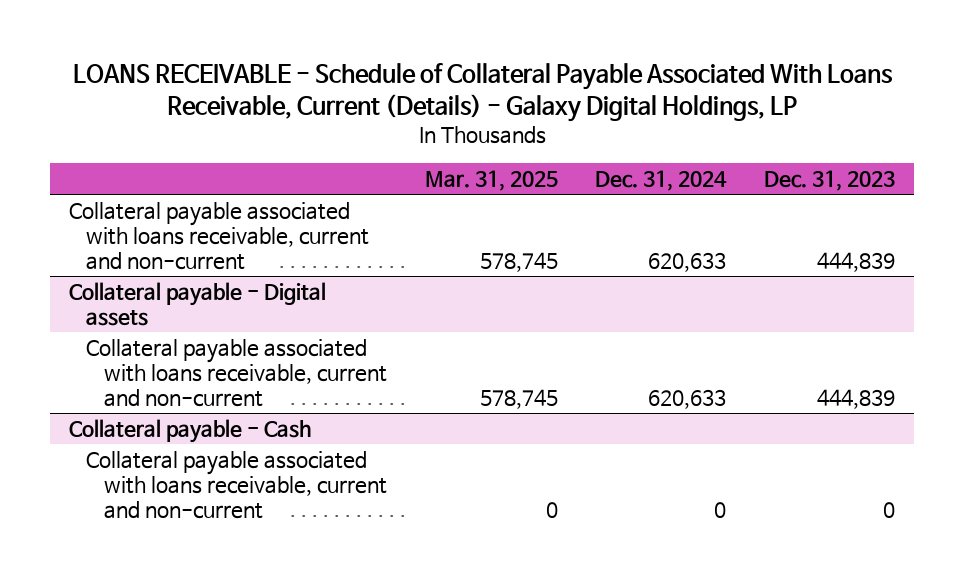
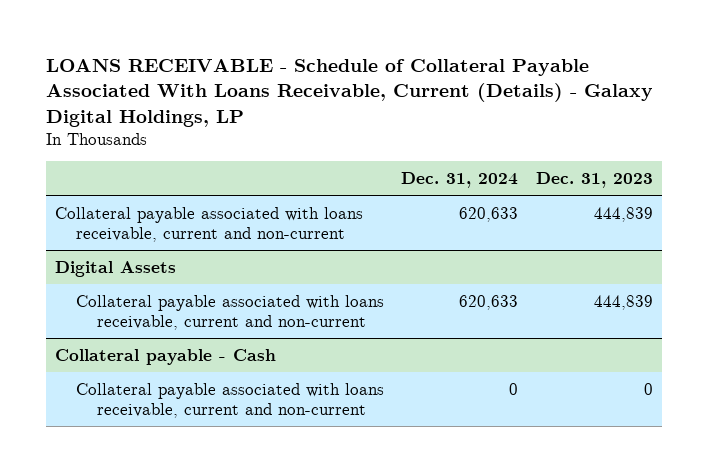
- | Mar. 31, 2025 | Dec. 31, 2024 | Dec. 31, 2023
+ | Dec. 31, 2024 | Dec. 31, 2023
- Collateral payable - Digital assets
+ Digital Assets

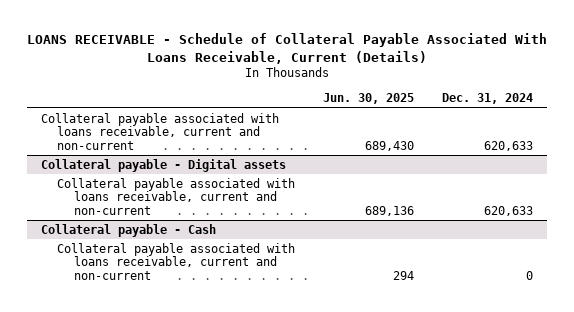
- LOANS RECEIVABLE - Schedule of Collateral Payable Associated With Loans Receivable, Current (Details) - Galaxy Digital Holdings, LP
+ LOANS RECEIVABLE - Schedule of Collateral Payable Associated With Loans Receivable, Current (Details)
- | Dec. 31, 2024 | Dec. 31, 2023
+ | Jun. 30, 2025 | Dec. 31, 2024
- Digital Assets
+ Collateral payable - Digital assets

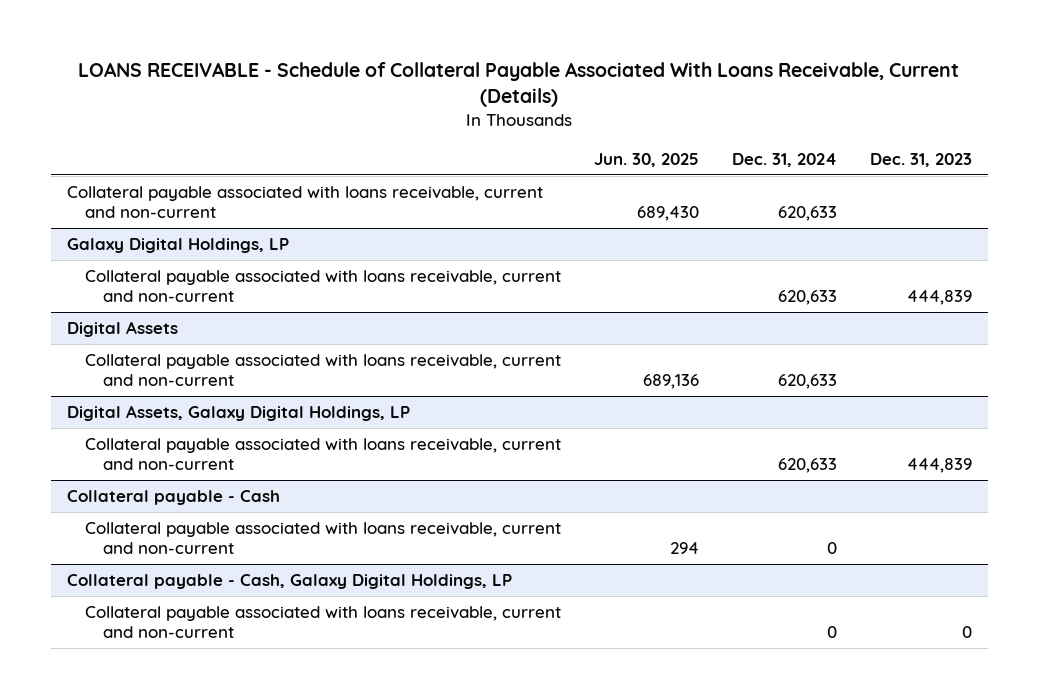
- | Jun. 30, 2025 | Dec. 31, 2024
+ | Jun. 30, 2025 | Dec. 31, 2024 | Dec. 31, 2023
- Collateral payable - Digital assets
+ Galaxy Digital Holdings, LP
+ Collateral payable associated with loans receivable, current and non-current | | 620,633 | 444,839
+ Digital Assets
+ Digital Assets, Galaxy Digital Holdings, LP
+ Collateral payable associated with loans receivable, current and non-current | | 620,633 | 444,839
+ Collateral payable - Cash, Galaxy Digital Holdings, LP
+ Collateral payable associated with loans receivable, current and non-current | | 0 | 0

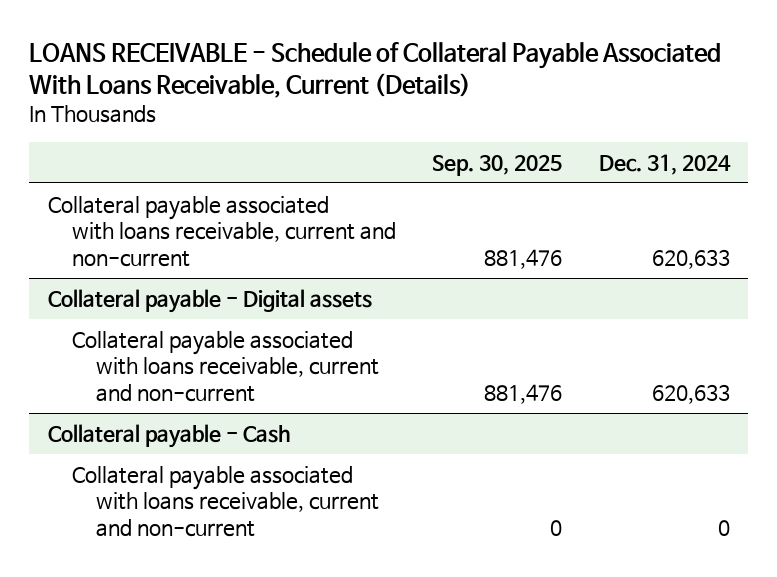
- | Jun. 30, 2025 | Dec. 31, 2024 | Dec. 31, 2023
+ | Sep. 30, 2025 | Dec. 31, 2024
- Galaxy Digital Holdings, LP
- Collateral payable associated with loans receivable, current and non-current | | 620,633 | 444,839
- Digital Assets
- Collateral payable associated with loans receivable, current and non-current | 689,136 | 620,633 |
- Digital Assets, Galaxy Digital Holdings, LP
+ Collateral payable - Digital assets
- Collateral payable - Cash, Galaxy Digital Holdings, LP
- Collateral payable associated with loans receivable, current and non-current | | 0 | 0

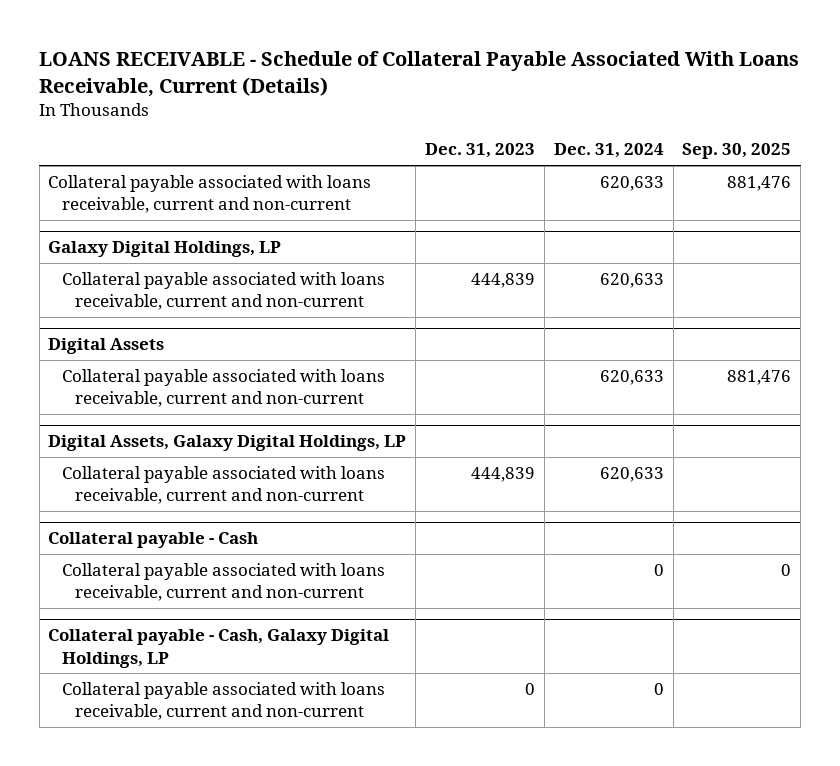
- | Sep. 30, 2025 | Dec. 31, 2024
+ | Dec. 31, 2023 | Dec. 31, 2024 | Sep. 30, 2025
- Collateral payable - Digital assets
+ Galaxy Digital Holdings, LP
+ Collateral payable associated with loans receivable, current and non-current | 444,839 | 620,633 |
+ Digital Assets
+ Digital Assets, Galaxy Digital Holdings, LP
+ Collateral payable associated with loans receivable, current and non-current | 444,839 | 620,633 |
+ Collateral payable - Cash, Galaxy Digital Holdings, LP
+ Collateral payable associated with loans receivable, current and non-current | 0 | 0 |

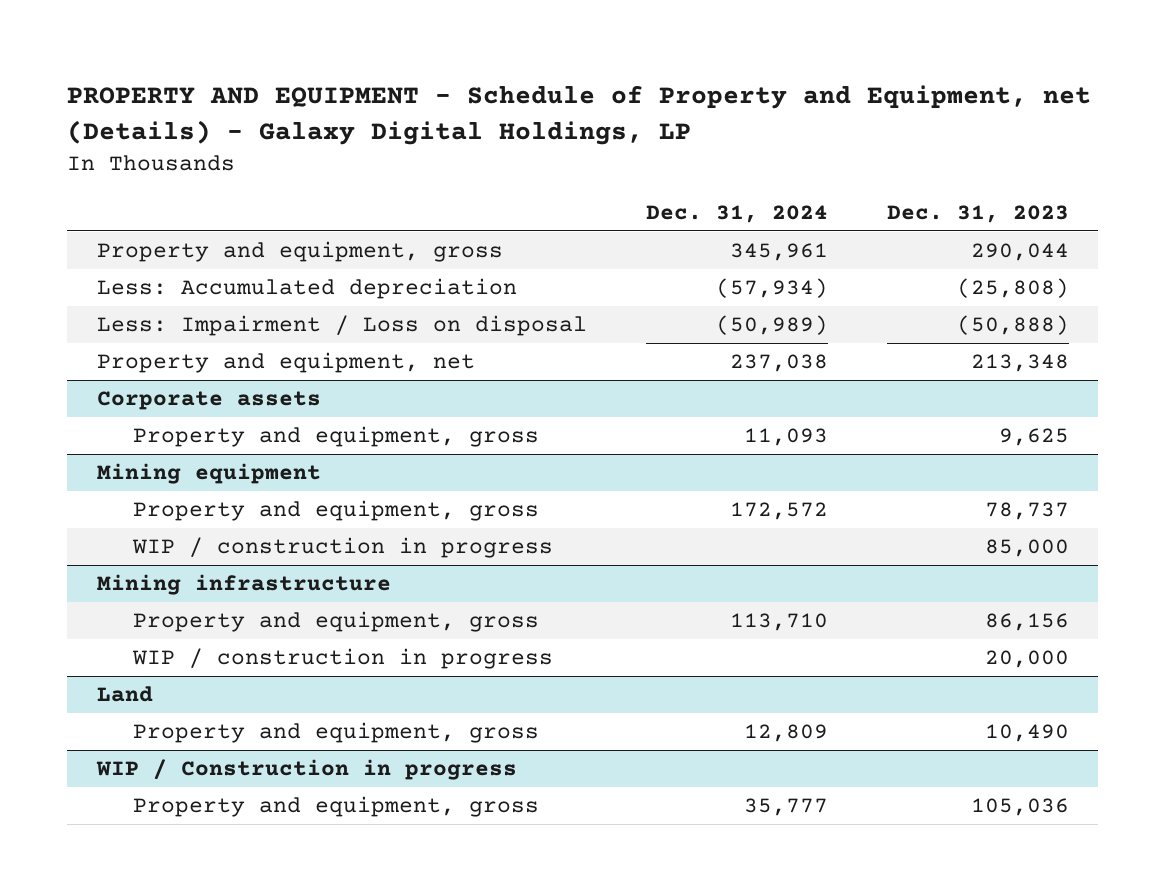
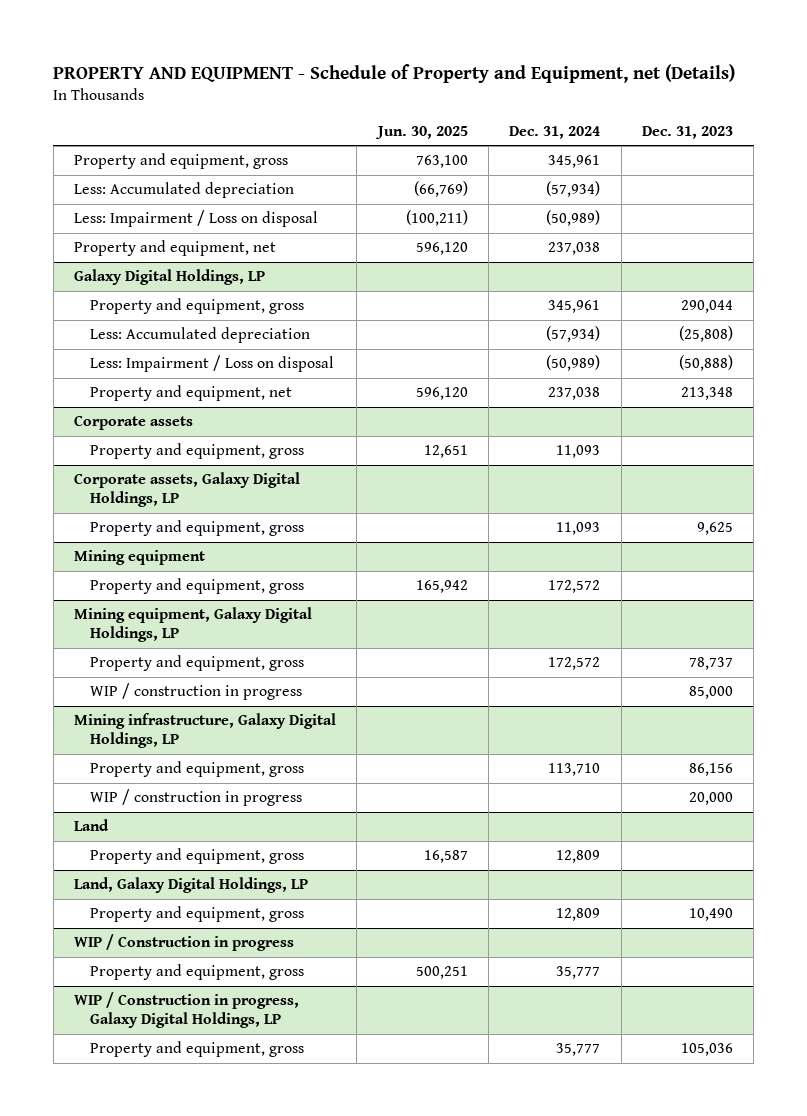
- PROPERTY AND EQUIPMENT - Schedule of Property and Equipment, net (Details) - Galaxy Digital Holdings, LP
+ PROPERTY AND EQUIPMENT - Schedule of Property and Equipment, net (Details)
- | Dec. 31, 2024 | Dec. 31, 2023
+ | Jun. 30, 2025 | Dec. 31, 2024 | Dec. 31, 2023
+ Property and equipment, gross | 763,100 | 345,961 |
+ Less: Accumulated depreciation | (66,769) | (57,934) |
+ Less: Impairment / Loss on disposal | (100,211) | (50,989) |
+ Property and equipment, net | 596,120 | 237,038 |
+ Galaxy Digital Holdings, LP
@ Corporate assets
+ Property and equipment, gross | 12,651 | 11,093 |
+ Corporate assets, Galaxy Digital Holdings, LP
@ Mining equipment
+ Property and equipment, gross | 165,942 | 172,572 |
+ Mining equipment, Galaxy Digital Holdings, LP
- Mining infrastructure
+ Mining infrastructure, Galaxy Digital Holdings, LP
@ Land
+ Property and equipment, gross | 16,587 | 12,809 |
+ Land, Galaxy Digital Holdings, LP
@ WIP / Construction in progress
+ Property and equipment, gross | 500,251 | 35,777 |
+ WIP / Construction in progress, Galaxy Digital Holdings, LP

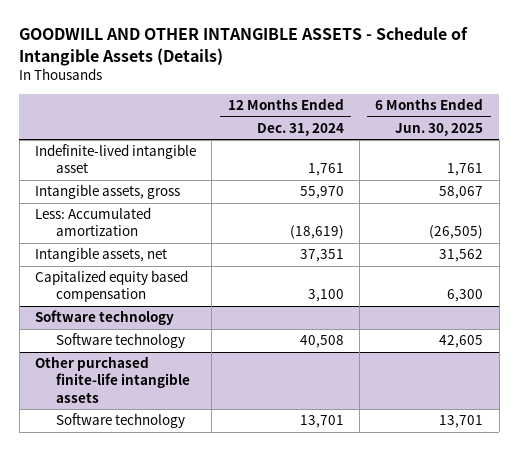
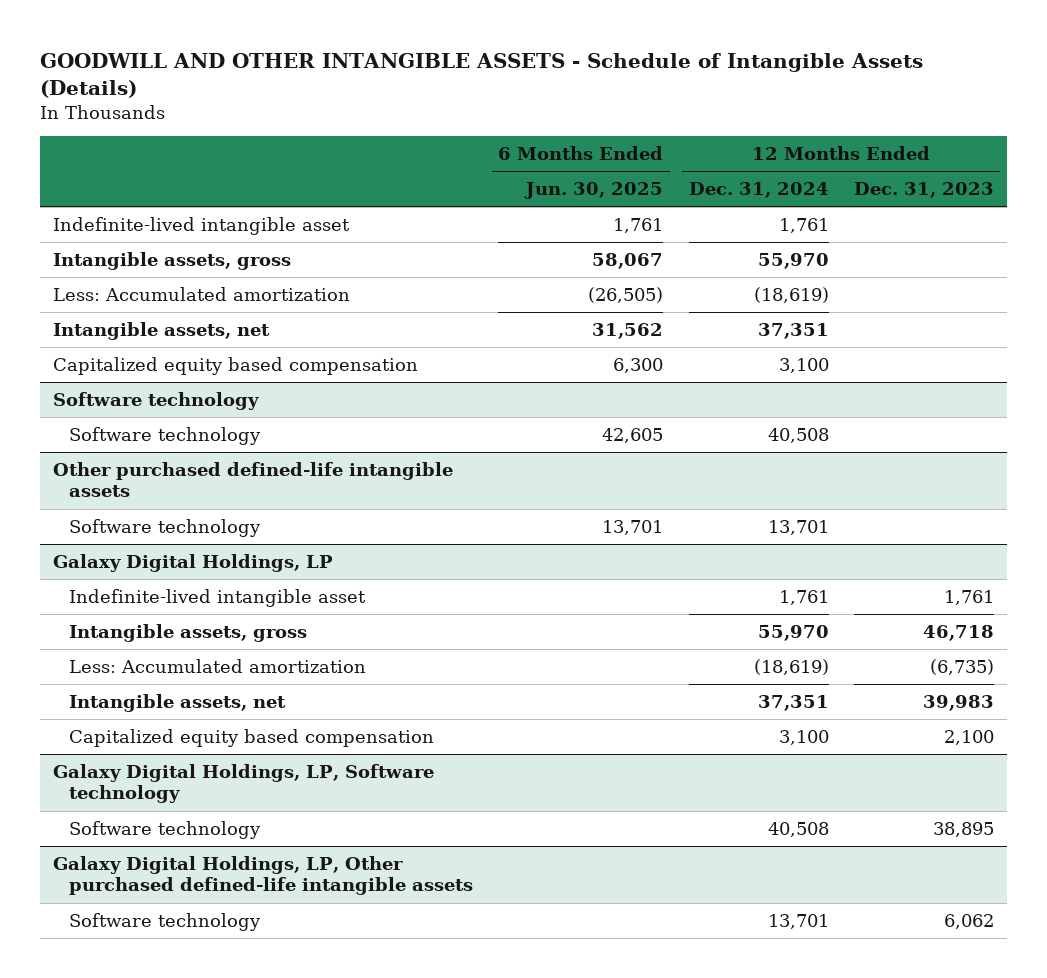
- | 12 Months Ended Dec. 31, 2024 | 6 Months Ended Jun. 30, 2025
+ | 6 Months Ended Jun. 30, 2025 | 12 Months Ended Dec. 31, 2024 | 12 Months Ended Dec. 31, 2023
- Other purchased finite-life intangible assets
+ Other purchased defined-life intangible assets
+ Galaxy Digital Holdings, LP
+ Indefinite-lived intangible asset | | 1,761 | 1,761
+ Intangible assets, gross | | 55,970 | 46,718
+ Less: Accumulated amortization | | (18,619) | (6,735)
+ Intangible assets, net | | 37,351 | 39,983
+ Capitalized equity based compensation | | 3,100 | 2,100
+ Galaxy Digital Holdings, LP, Software technology
+ Software technology | | 40,508 | 38,895
+ Galaxy Digital Holdings, LP, Other purchased defined-life intangible assets
+ Software technology | | 13,701 | 6,062

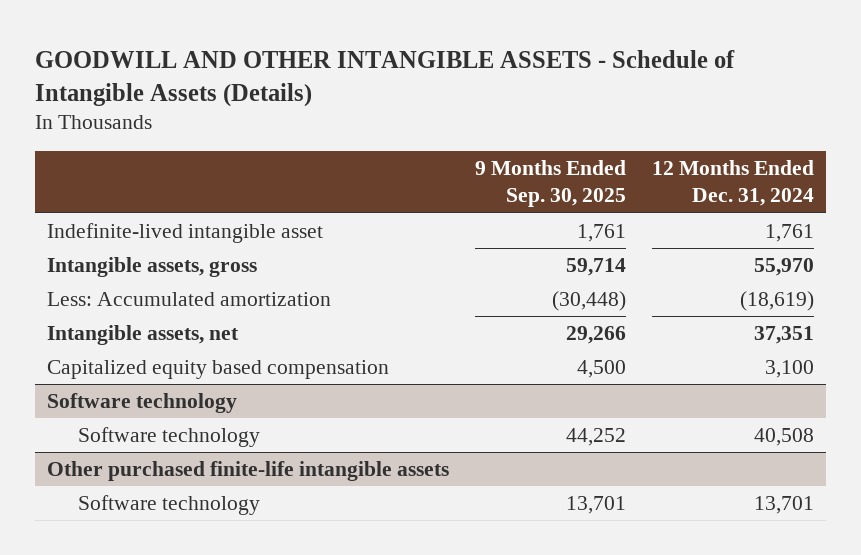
- | 6 Months Ended Jun. 30, 2025 | 12 Months Ended Dec. 31, 2024 | 12 Months Ended Dec. 31, 2023
+ | 9 Months Ended Sep. 30, 2025 | 12 Months Ended Dec. 31, 2024
- Other purchased defined-life intangible assets
- Software technology | 13,701 | 13,701 |
- Galaxy Digital Holdings, LP
- Indefinite-lived intangible asset | | 1,761 | 1,761
- Intangible assets, gross | | 55,970 | 46,718
- Less: Accumulated amortization | | (18,619) | (6,735)
- Intangible assets, net | | 37,351 | 39,983
- Capitalized equity based compensation | | 3,100 | 2,100
- Galaxy Digital Holdings, LP, Software technology
- Software technology | | 40,508 | 38,895
- Galaxy Digital Holdings, LP, Other purchased defined-life intangible assets
+ Other purchased finite-life intangible assets

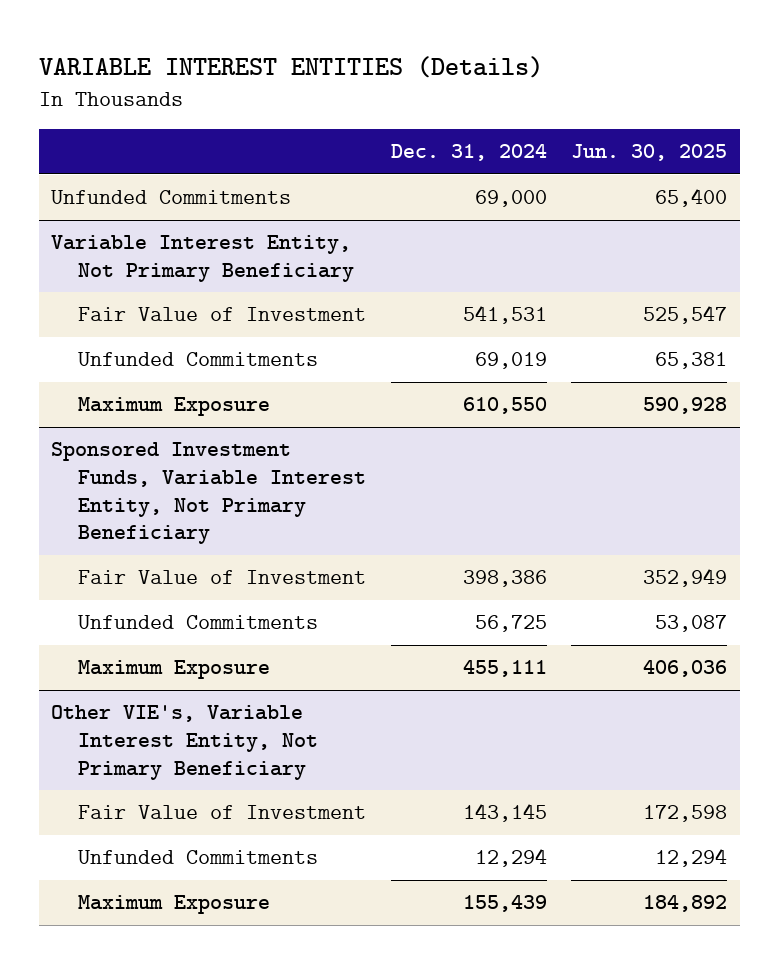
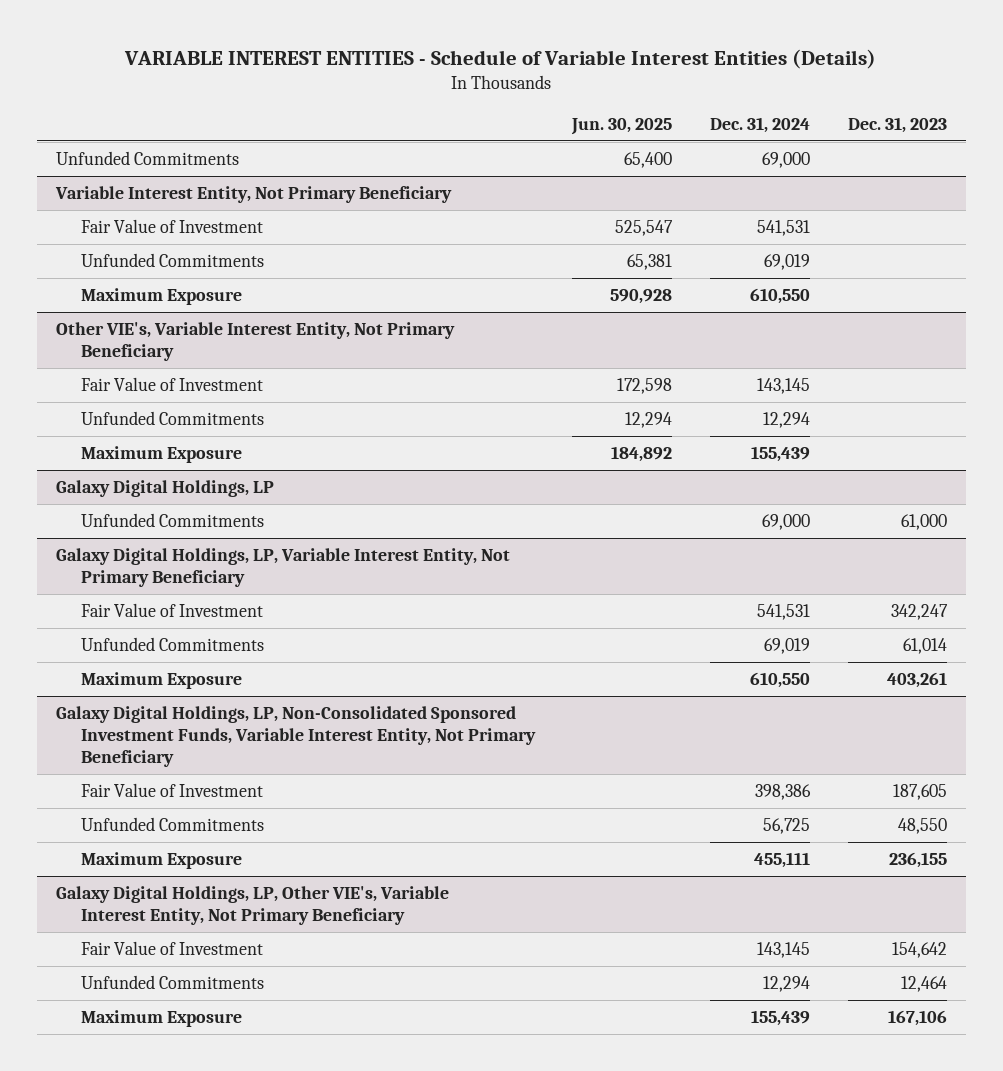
- VARIABLE INTEREST ENTITIES (Details)
+ VARIABLE INTEREST ENTITIES - Schedule of Variable Interest Entities (Details)
- | Dec. 31, 2024 | Jun. 30, 2025
+ | Jun. 30, 2025 | Dec. 31, 2024 | Dec. 31, 2023
- Sponsored Investment Funds, Variable Interest Entity, Not Primary Beneficiary
- Fair Value of Investment | 398,386 | 352,949
- Unfunded Commitments | 56,725 | 53,087
- Maximum Exposure | 455,111 | 406,036
+ Galaxy Digital Holdings, LP
+ Unfunded Commitments | | 69,000 | 61,000
+ Galaxy Digital Holdings, LP, Variable Interest Entity, Not Primary Beneficiary
+ Fair Value of Investment | | 541,531 | 342,247
+ Unfunded Commitments | | 69,019 | 61,014
+ Maximum Exposure | | 610,550 | 403,261
+ Galaxy Digital Holdings, LP, Non-Consolidated Sponsored Investment Funds, Variable Interest Entity, Not Primary Beneficiary
+ Fair Value of Investment | | 398,386 | 187,605
+ Unfunded Commitments | | 56,725 | 48,550
+ Maximum Exposure | | 455,111 | 236,155
+ Galaxy Digital Holdings, LP, Other VIE's, Variable Interest Entity, Not Primary Beneficiary
+ Fair Value of Investment | | 143,145 | 154,642
+ Unfunded Commitments | | 12,294 | 12,464
+ Maximum Exposure | | 155,439 | 167,106

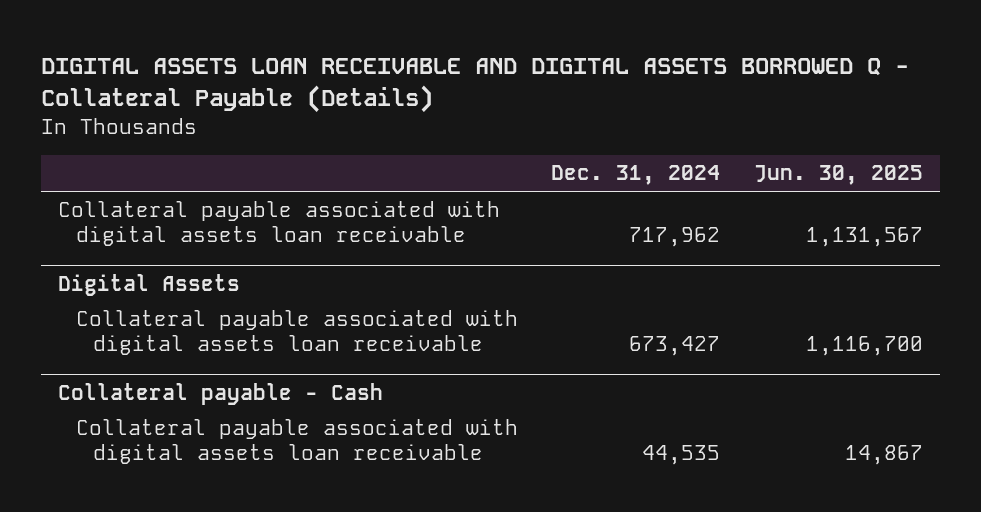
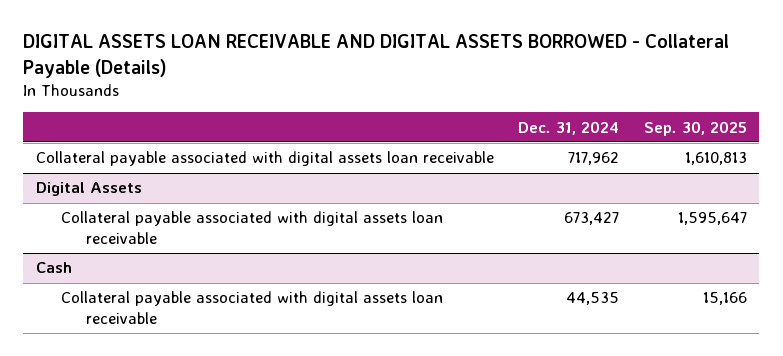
- DIGITAL ASSETS LOAN RECEIVABLE AND DIGITAL ASSETS BORROWED Q - Collateral Payable (Details)
+ DIGITAL ASSETS LOAN RECEIVABLE AND DIGITAL ASSETS BORROWED - Collateral Payable (Details)
- | Dec. 31, 2024 | Jun. 30, 2025
+ | Dec. 31, 2024 | Sep. 30, 2025
- Collateral payable - Cash
+ Cash

